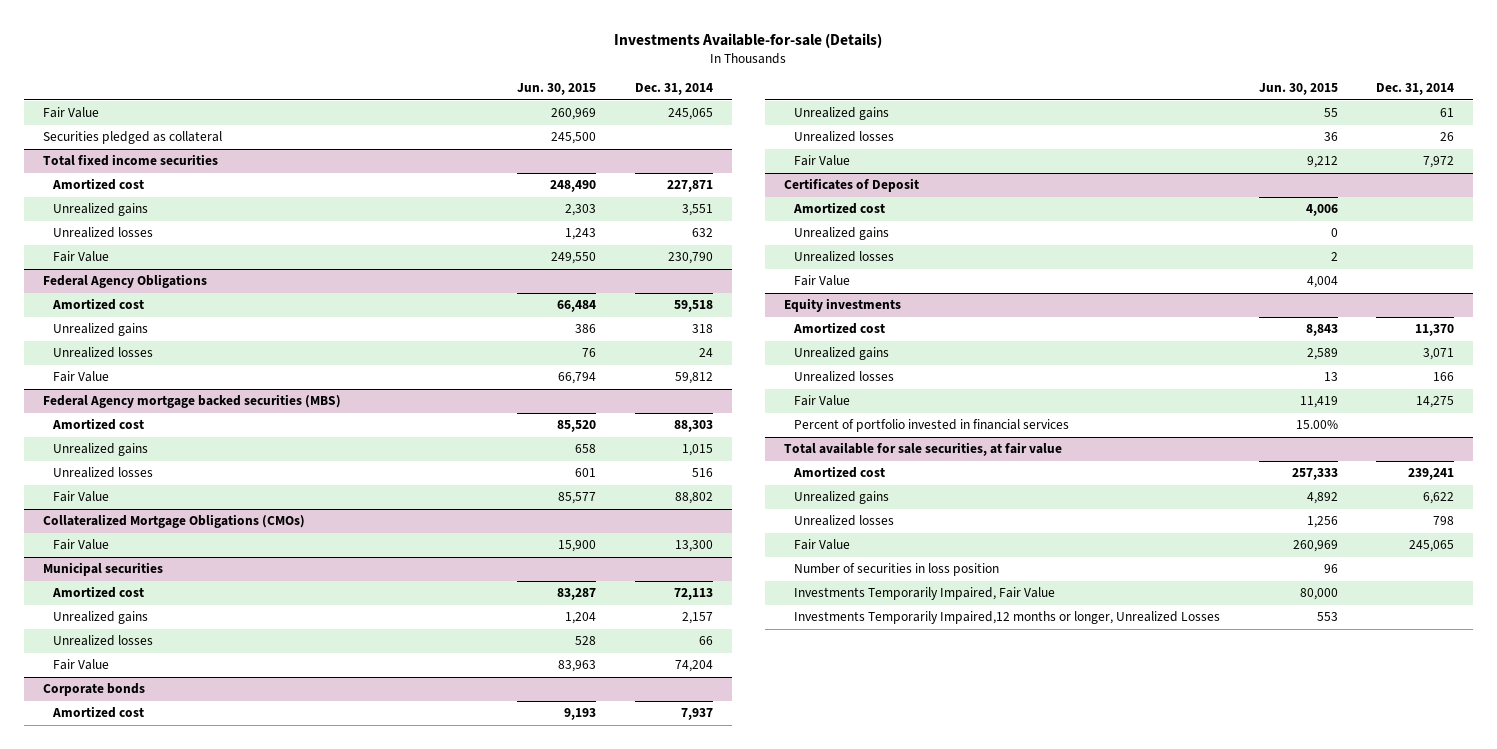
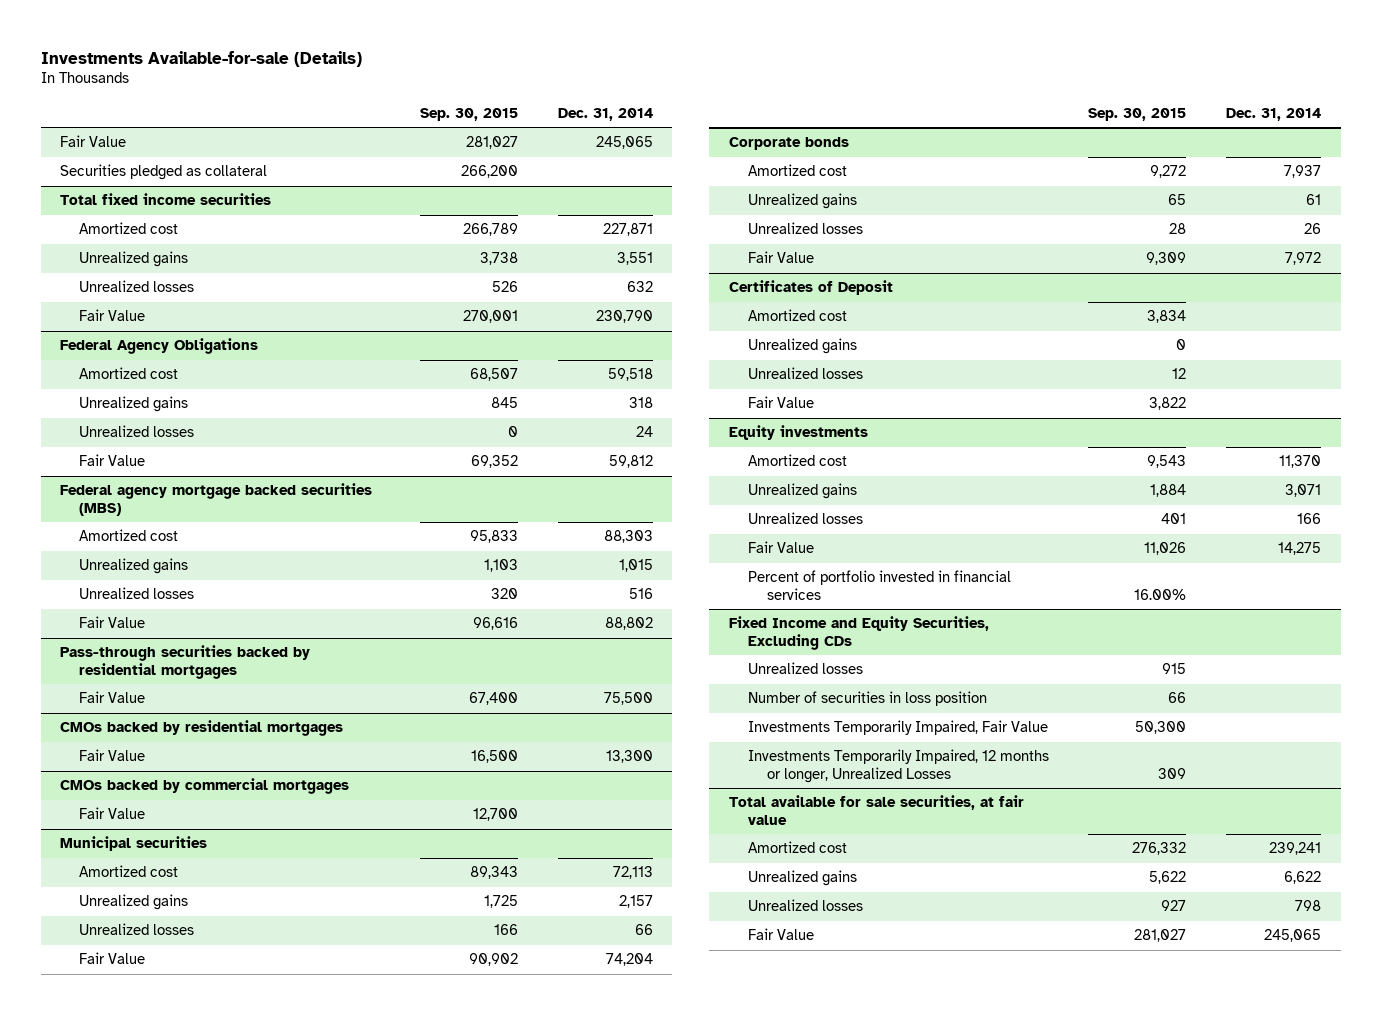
- | Jun. 30, 2015 | Dec. 31, 2014
+ | Sep. 30, 2015 | Dec. 31, 2014
- Federal Agency mortgage backed securities (MBS)
+ Federal agency mortgage backed securities (MBS)
- Collateralized Mortgage Obligations (CMOs)
+ Pass-through securities backed by residential mortgages
+ Fair Value | 67,400 | 75,500
+ CMOs backed by residential mortgages
+ CMOs backed by commercial mortgages
+ Fair Value | 12,700 |
+ Fixed Income and Equity Securities, Excluding CDs
+ Unrealized losses | 915 |
+ Number of securities in loss position | 66 |
+ Investments Temporarily Impaired, Fair Value | 50,300 |
+ Investments Temporarily Impaired, 12 months or longer, Unrealized Losses | 309 |
@ Total available for sale securities, at fair value
- Number of securities in loss position | 96 |
- Investments Temporarily Impaired, Fair Value | 80,000 |
- Investments Temporarily Impaired,12 months or longer, Unrealized Losses | 553 |

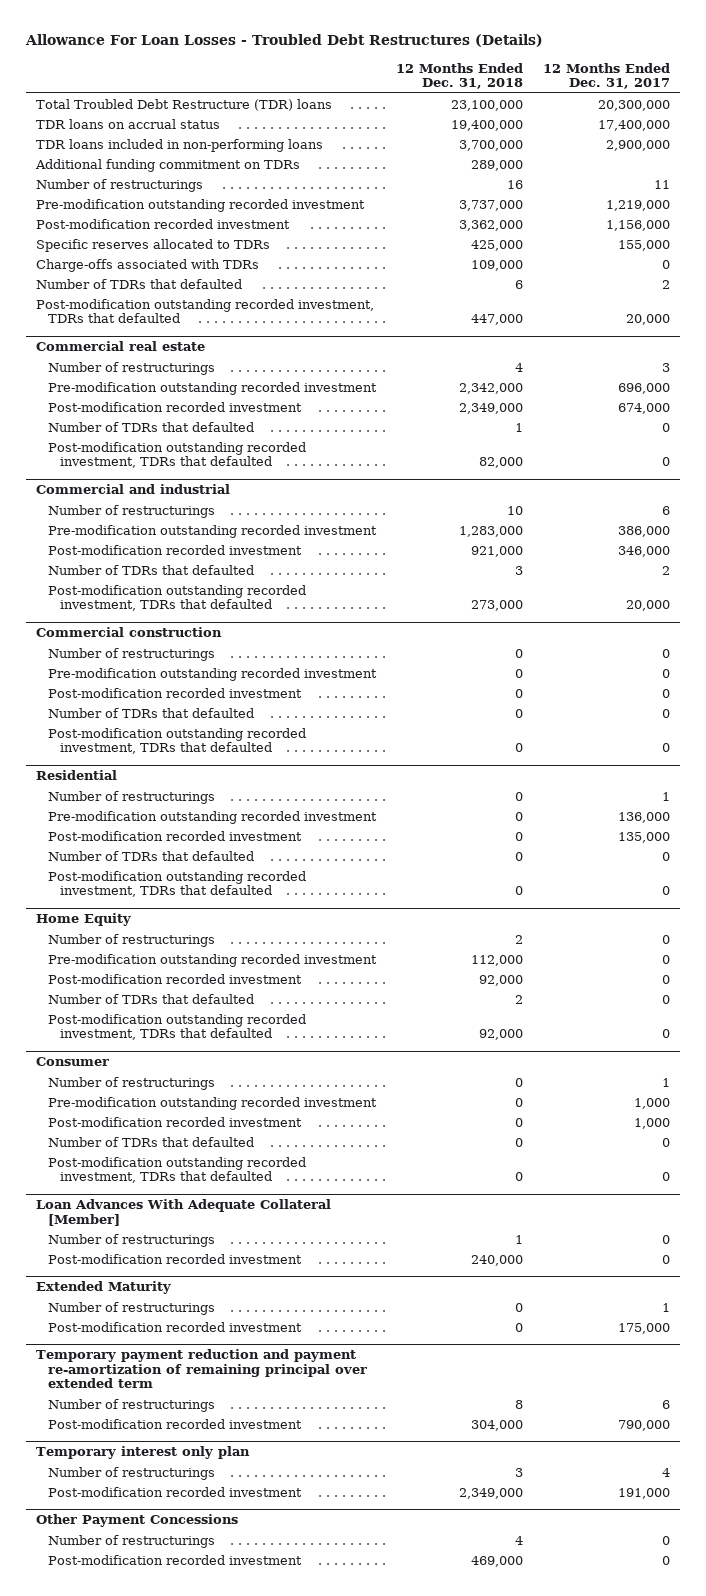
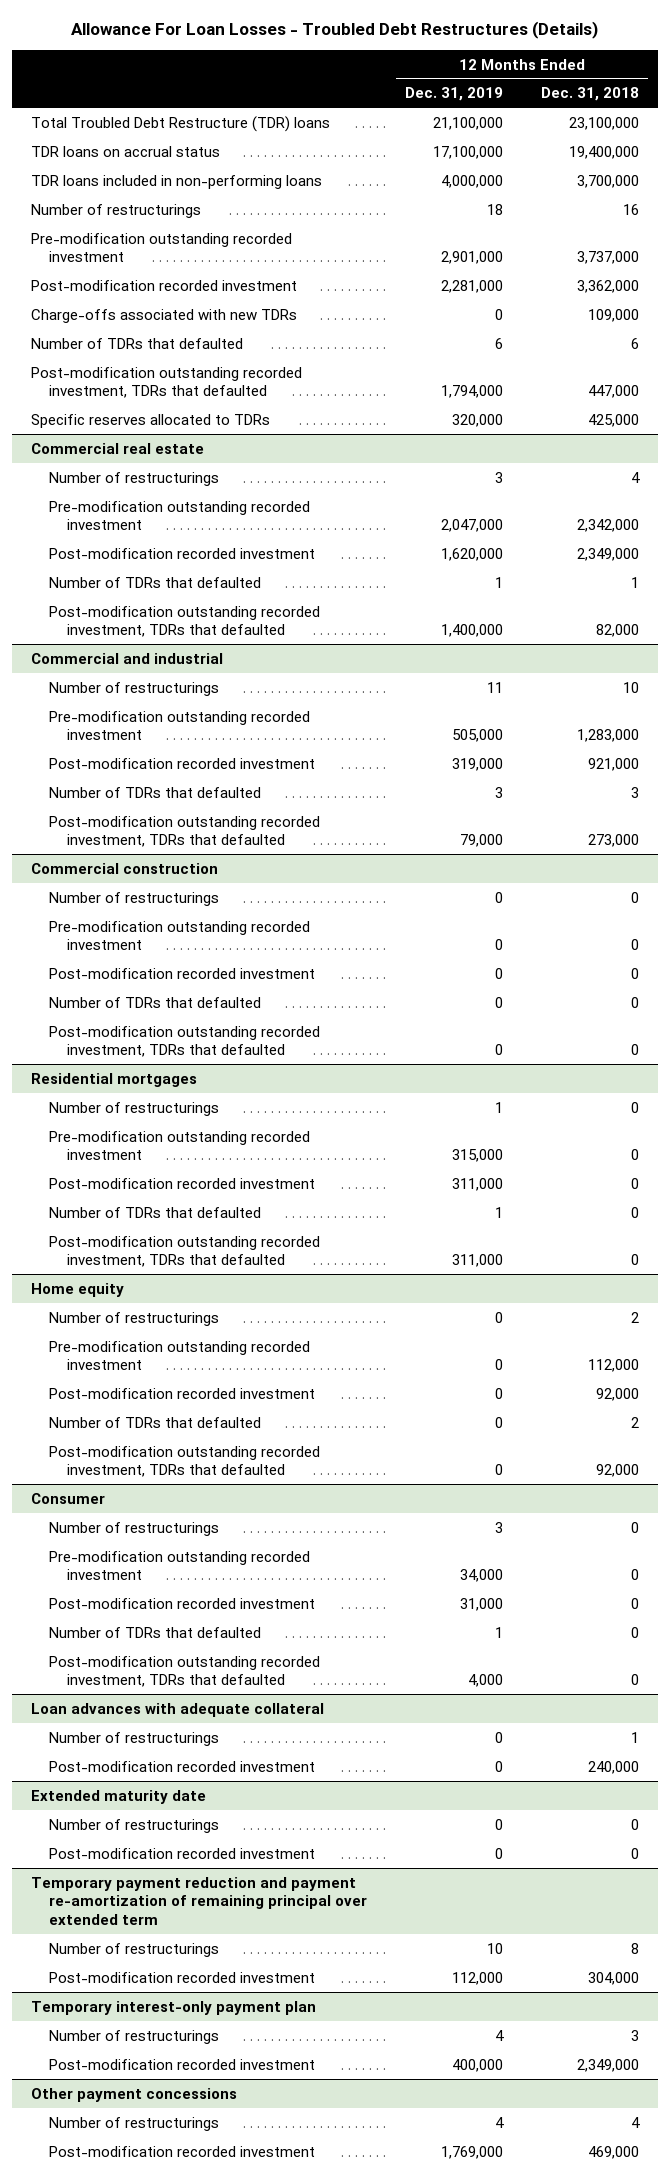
- | 12 Months Ended Dec. 31, 2018 | 12 Months Ended Dec. 31, 2017
+ | 12 Months Ended Dec. 31, 2019 | 12 Months Ended Dec. 31, 2018
- Additional funding commitment on TDRs | 289,000 |
- Charge-offs associated with TDRs | 109,000 | 0
+ Charge-offs associated with new TDRs | 0 | 109,000
moved down: Specific reserves allocated to TDRs | 320,000 | 425,000
- Residential
+ Residential mortgages
- Home Equity
+ Home equity
- Loan Advances With Adequate Collateral [Member]
+ Loan advances with adequate collateral
- Extended Maturity
+ Extended maturity date
- Temporary interest only plan
+ Temporary interest-only payment plan
- Other Payment Concessions
+ Other payment concessions

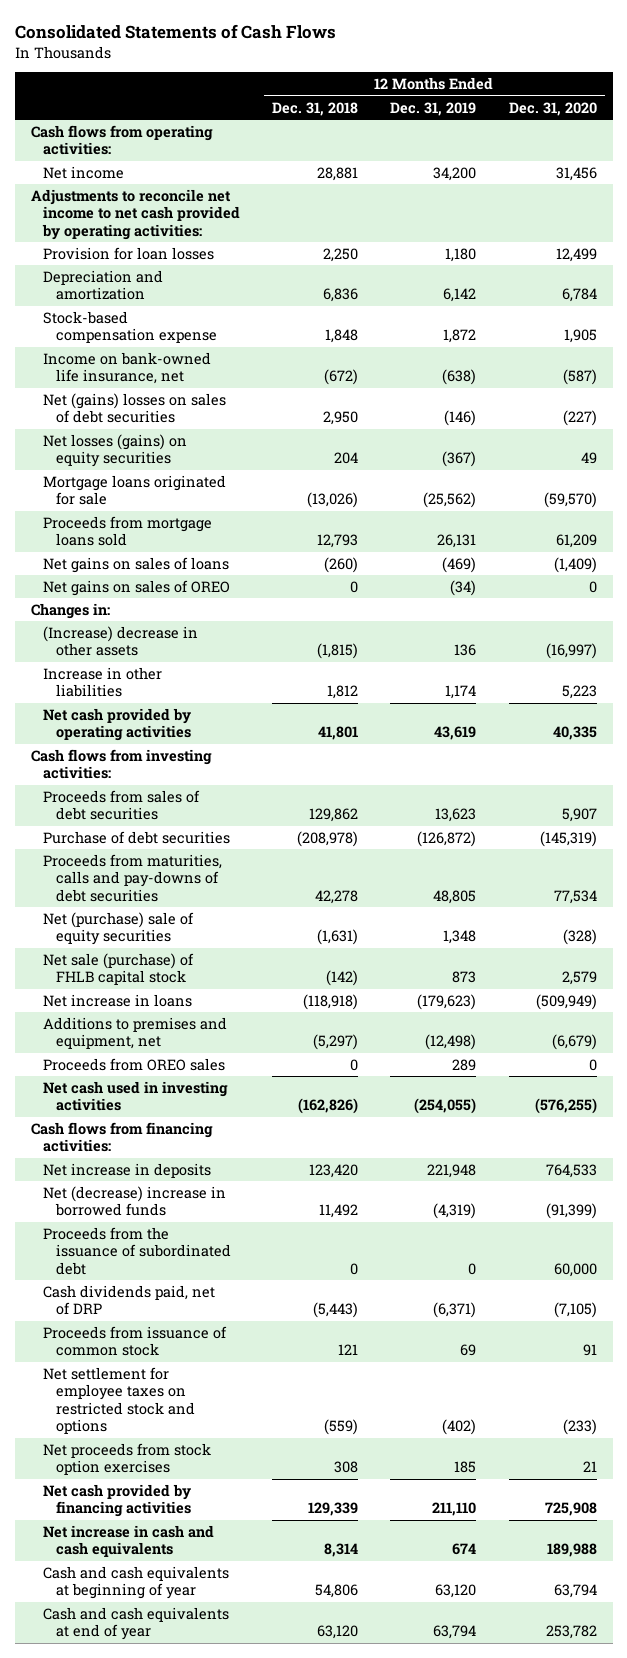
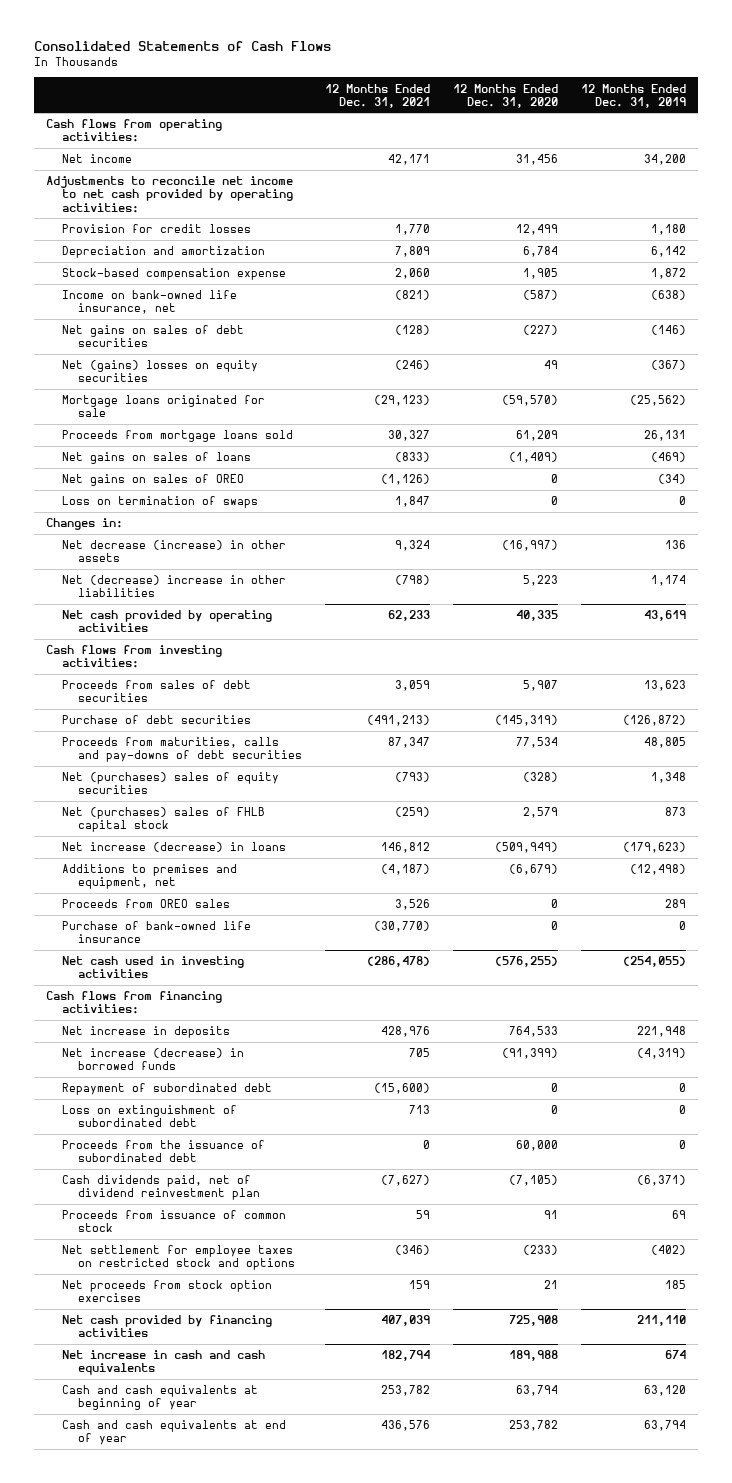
- | 12 Months Ended Dec. 31, 2018 | 12 Months Ended Dec. 31, 2019 | 12 Months Ended Dec. 31, 2020
+ | 12 Months Ended Dec. 31, 2021 | 12 Months Ended Dec. 31, 2020 | 12 Months Ended Dec. 31, 2019
- Provision for loan losses | 2,250 | 1,180 | 12,499
+ Provision for credit losses | 1,770 | 12,499 | 1,180
- Net (gains) losses on sales of debt securities | 2,950 | (146) | (227)
- Net losses (gains) on equity securities | 204 | (367) | 49
+ Net gains on sales of debt securities | (128) | (227) | (146)
+ Net (gains) losses on equity securities | (246) | 49 | (367)
+ Loss on termination of swaps | 1,847 | 0 | 0
- (Increase) decrease in other assets | (1,815) | 136 | (16,997)
- Increase in other liabilities | 1,812 | 1,174 | 5,223
+ Net decrease (increase) in other assets | 9,324 | (16,997) | 136
+ Net (decrease) increase in other liabilities | (798) | 5,223 | 1,174
- Net (purchase) sale of equity securities | (1,631) | 1,348 | (328)
- Net sale (purchase) of FHLB capital stock | (142) | 873 | 2,579
- Net increase in loans | (118,918) | (179,623) | (509,949)
+ Net (purchases) sales of equity securities | (793) | (328) | 1,348
+ Net (purchases) sales of FHLB capital stock | (259) | 2,579 | 873
+ Net increase (decrease) in loans | 146,812 | (509,949) | (179,623)
+ Purchase of bank-owned life insurance | (30,770) | 0 | 0
- Net (decrease) increase in borrowed funds | 11,492 | (4,319) | (91,399)
+ Net increase (decrease) in borrowed funds | 705 | (91,399) | (4,319)
+ Repayment of subordinated debt | (15,600) | 0 | 0
+ Loss on extinguishment of subordinated debt | 713 | 0 | 0
- Cash dividends paid, net of DRP | (5,443) | (6,371) | (7,105)
+ Cash dividends paid, net of dividend reinvestment plan | (7,627) | (7,105) | (6,371)

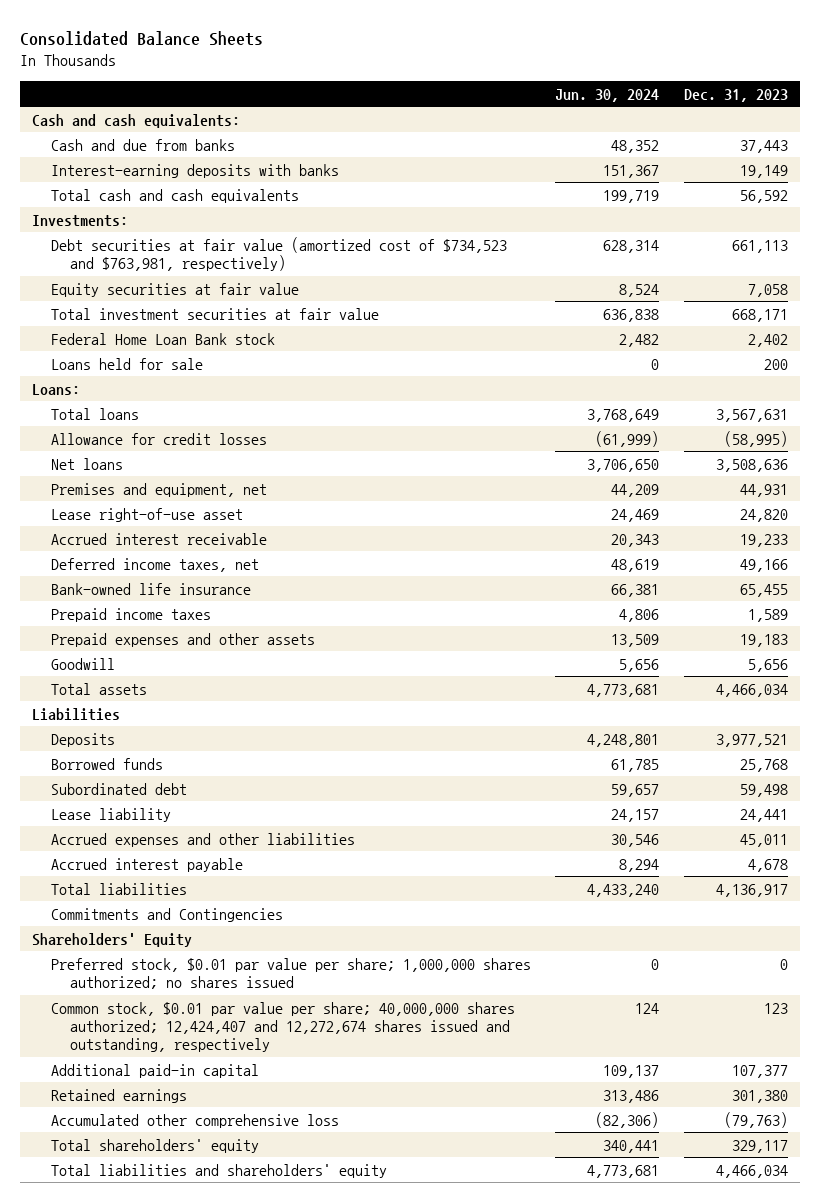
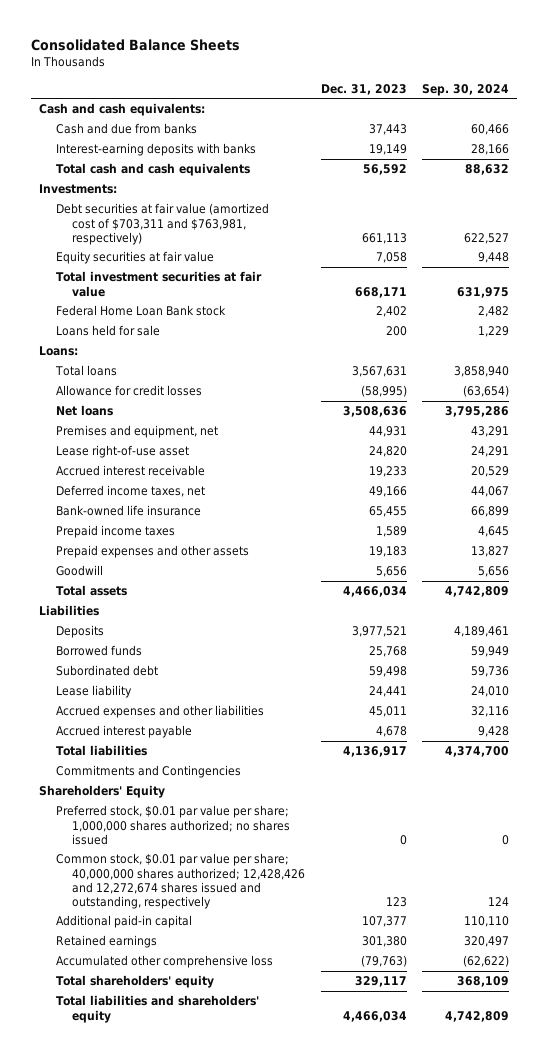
- | Jun. 30, 2024 | Dec. 31, 2023
+ | Dec. 31, 2023 | Sep. 30, 2024
- Debt securities at fair value (amortized cost of $734,523 and $763,981, respectively) | 628,314 | 661,113
+ Debt securities at fair value (amortized cost of $703,311 and $763,981, respectively) | 661,113 | 622,527
- Common stock, $0.01 par value per share; 40,000,000 shares authorized; 12,424,407 and 12,272,674 shares issued and outstanding, respectively | 124 | 123
+ Common stock, $0.01 par value per share; 40,000,000 shares authorized; 12,428,426 and 12,272,674 shares issued and outstanding, respectively | 123 | 124

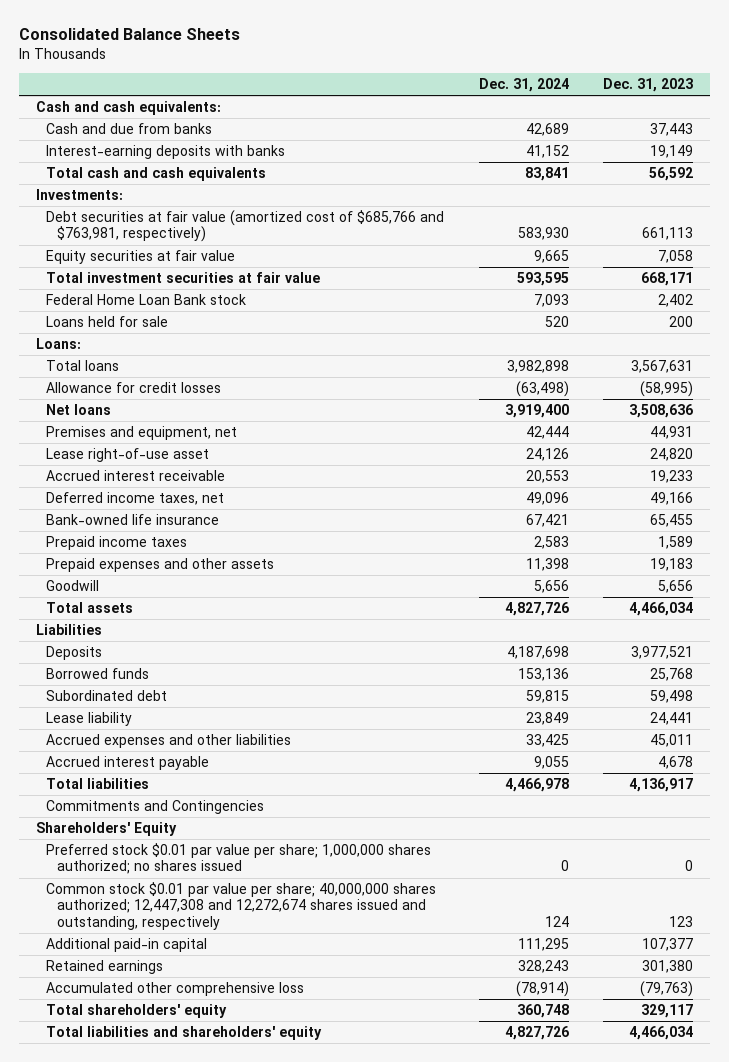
- | Dec. 31, 2023 | Sep. 30, 2024
+ | Dec. 31, 2024 | Dec. 31, 2023
- Debt securities at fair value (amortized cost of $703,311 and $763,981, respectively) | 661,113 | 622,527
+ Debt securities at fair value (amortized cost of $685,766 and $763,981, respectively) | 583,930 | 661,113
- Preferred stock, $0.01 par value per share; 1,000,000 shares authorized; no shares issued | 0 | 0
- Common stock, $0.01 par value per share; 40,000,000 shares authorized; 12,428,426 and 12,272,674 shares issued and outstanding, respectively | 123 | 124
+ Preferred stock $0.01 par value per share; 1,000,000 shares authorized; no shares issued | 0 | 0
+ Common stock $0.01 par value per share; 40,000,000 shares authorized; 12,447,308 and 12,272,674 shares issued and outstanding, respectively | 124 | 123

